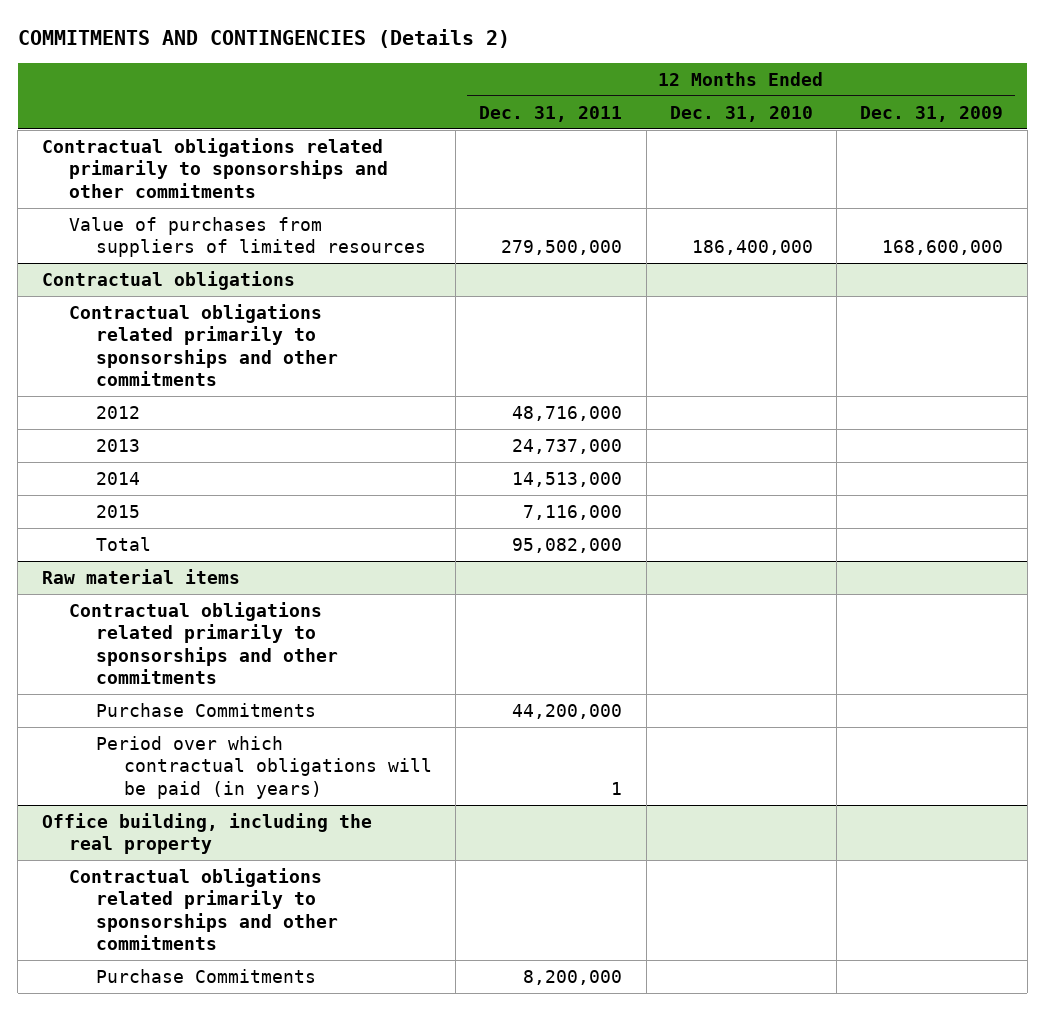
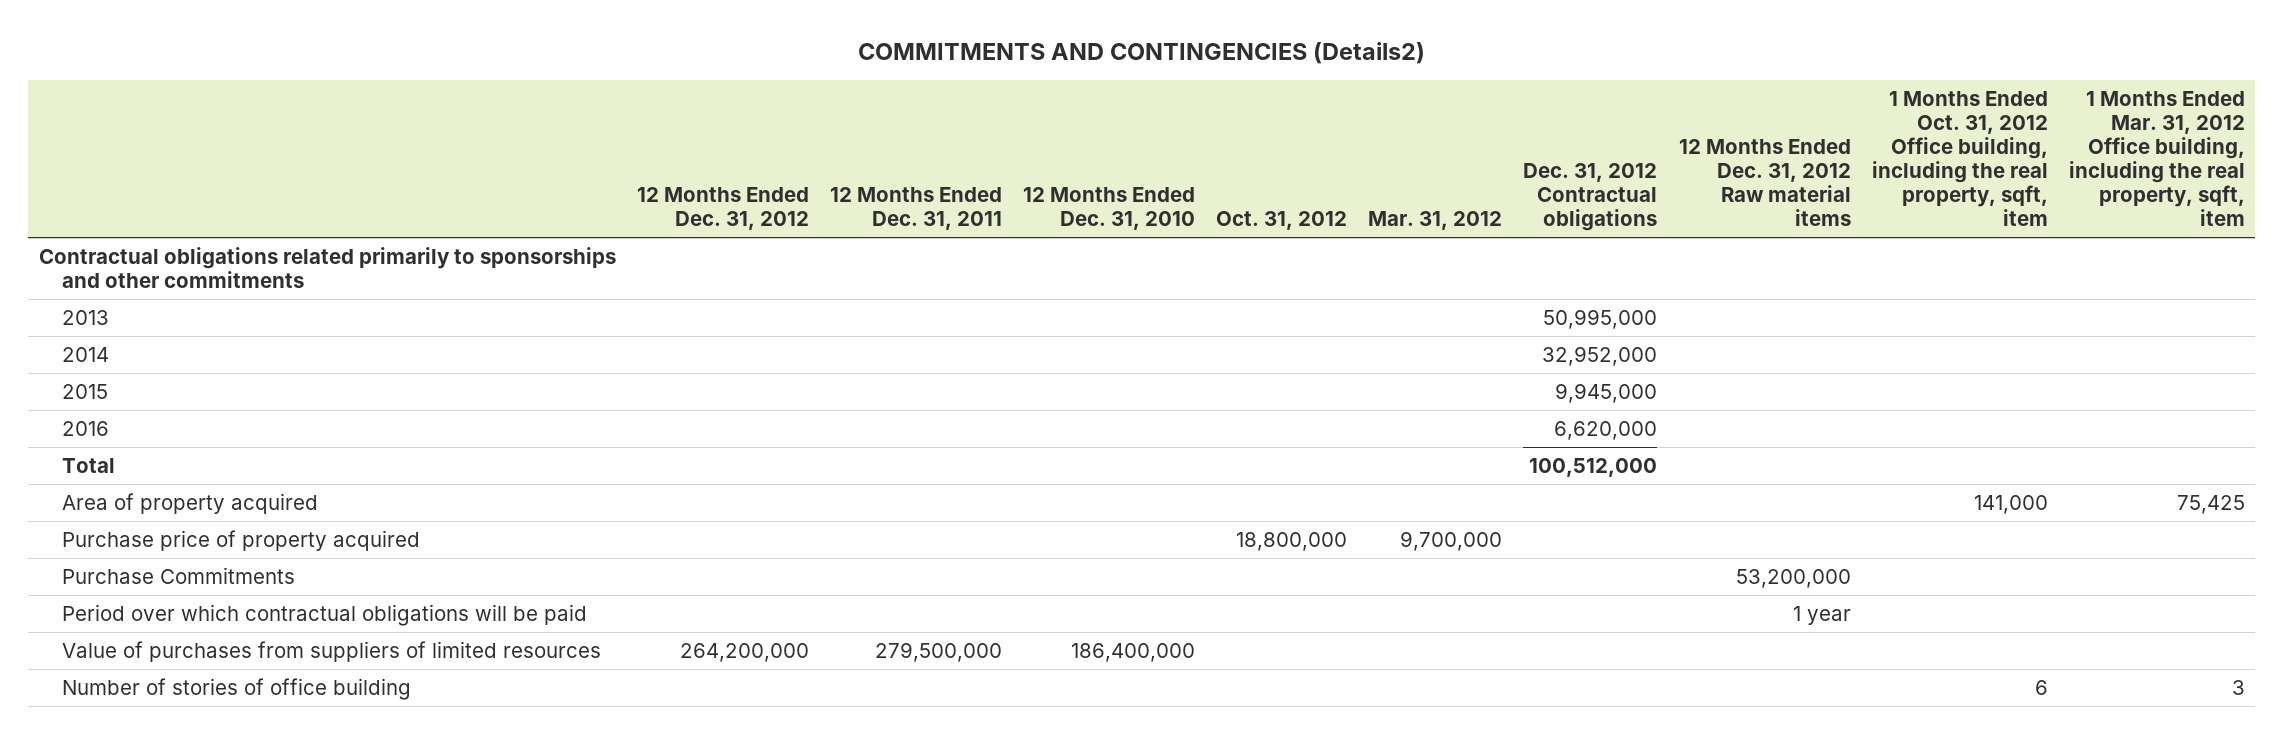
- COMMITMENTS AND CONTINGENCIES (Details 2)
+ COMMITMENTS AND CONTINGENCIES (Details2)
- | 12 Months Ended Dec. 31, 2011 | 12 Months Ended Dec. 31, 2010 | 12 Months Ended Dec. 31, 2009
+ | 12 Months Ended Dec. 31, 2012 | 12 Months Ended Dec. 31, 2011 | 12 Months Ended Dec. 31, 2010 | Oct. 31, 2012 | Mar. 31, 2012 | Dec. 31, 2012 Contractual obligations | 12 Months Ended Dec. 31, 2012 Raw material items | 1 Months Ended Oct. 31, 2012 Office building, including the real property, sqft, item | 1 Months Ended Mar. 31, 2012 Office building, including the real property, sqft, item
+ 2013 | | | | | | 50,995,000 | | |
+ 2014 | | | | | | 32,952,000 | | |
+ 2015 | | | | | | 9,945,000 | | |
+ 2016 | | | | | | 6,620,000 | | |
+ Total | | | | | | 100,512,000 | | |
+ Area of property acquired | | | | | | | | 141,000 | 75,425
+ Purchase price of property acquired | | | | 18,800,000 | 9,700,000 | | | |
+ Purchase Commitments | | | | | | | 53,200,000 | |
+ Period over which contractual obligations will be paid | | | | | | | 1 year | |
- Contractual obligations
- Contractual obligations related primarily to sponsorships and other commitments
- 2012 | 48,716,000 | |
- 2013 | 24,737,000 | |
- 2014 | 14,513,000 | |
- 2015 | 7,116,000 | |
- Total | 95,082,000 | |
- Raw material items
- Contractual obligations related primarily to sponsorships and other commitments
- Purchase Commitments | 44,200,000 | |
- Period over which contractual obligations will be paid (in years) | 1 | |
- Office building, including the real property
- Contractual obligations related primarily to sponsorships and other commitments
- Purchase Commitments | 8,200,000 | |
+ Number of stories of office building | | | | | | | | 6 | 3

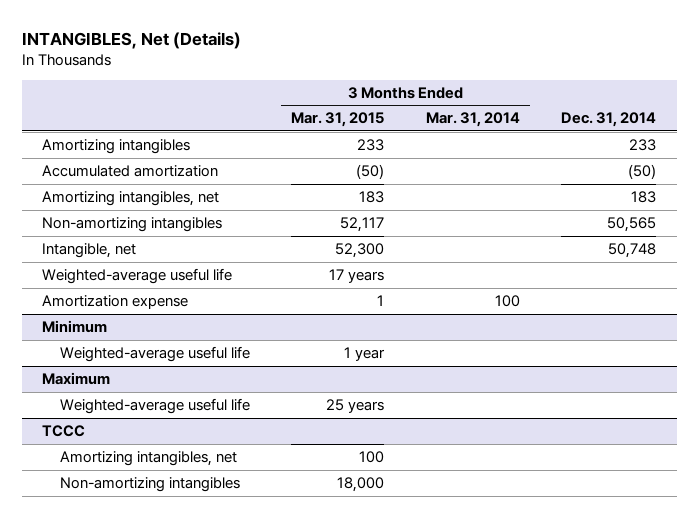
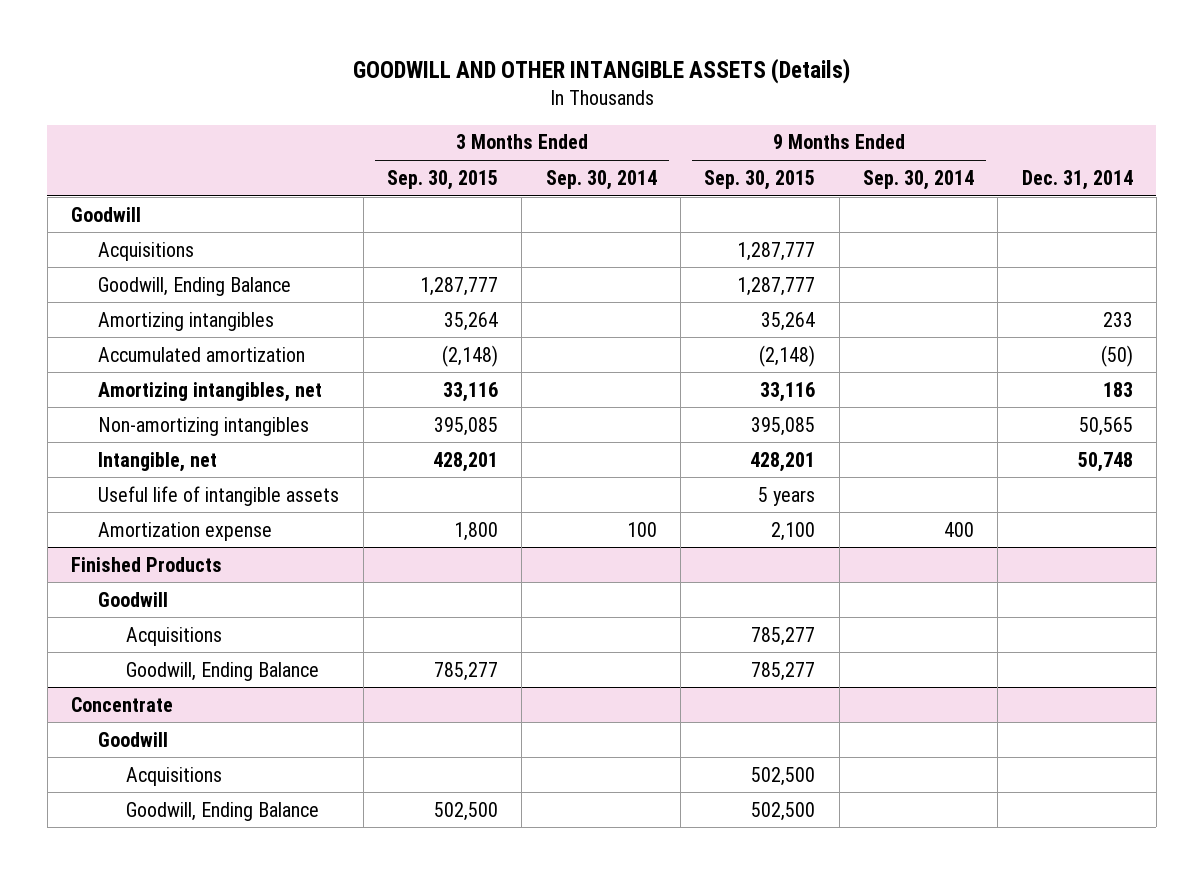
- INTANGIBLES, Net (Details)
+ GOODWILL AND OTHER INTANGIBLE ASSETS (Details)
- | 3 Months Ended Mar. 31, 2015 | 3 Months Ended Mar. 31, 2014 | Dec. 31, 2014
+ | 3 Months Ended Sep. 30, 2015 | 3 Months Ended Sep. 30, 2014 | 9 Months Ended Sep. 30, 2015 | 9 Months Ended Sep. 30, 2014 | Dec. 31, 2014
+ Goodwill
+ Acquisitions | | | 1,287,777 | |
+ Goodwill, Ending Balance | 1,287,777 | | 1,287,777 | |
- Weighted-average useful life | 17 years | |
+ Useful life of intangible assets | | | 5 years | |
- Minimum
- Weighted-average useful life | 1 year | |
- Maximum
- Weighted-average useful life | 25 years | |
- TCCC
- Amortizing intangibles, net | 100 | |
- Non-amortizing intangibles | 18,000 | |
+ Finished Products
+ Goodwill
+ Acquisitions | | | 785,277 | |
+ Goodwill, Ending Balance | 785,277 | | 785,277 | |
+ Concentrate
+ Goodwill
+ Acquisitions | | | 502,500 | |
+ Goodwill, Ending Balance | 502,500 | | 502,500 | |

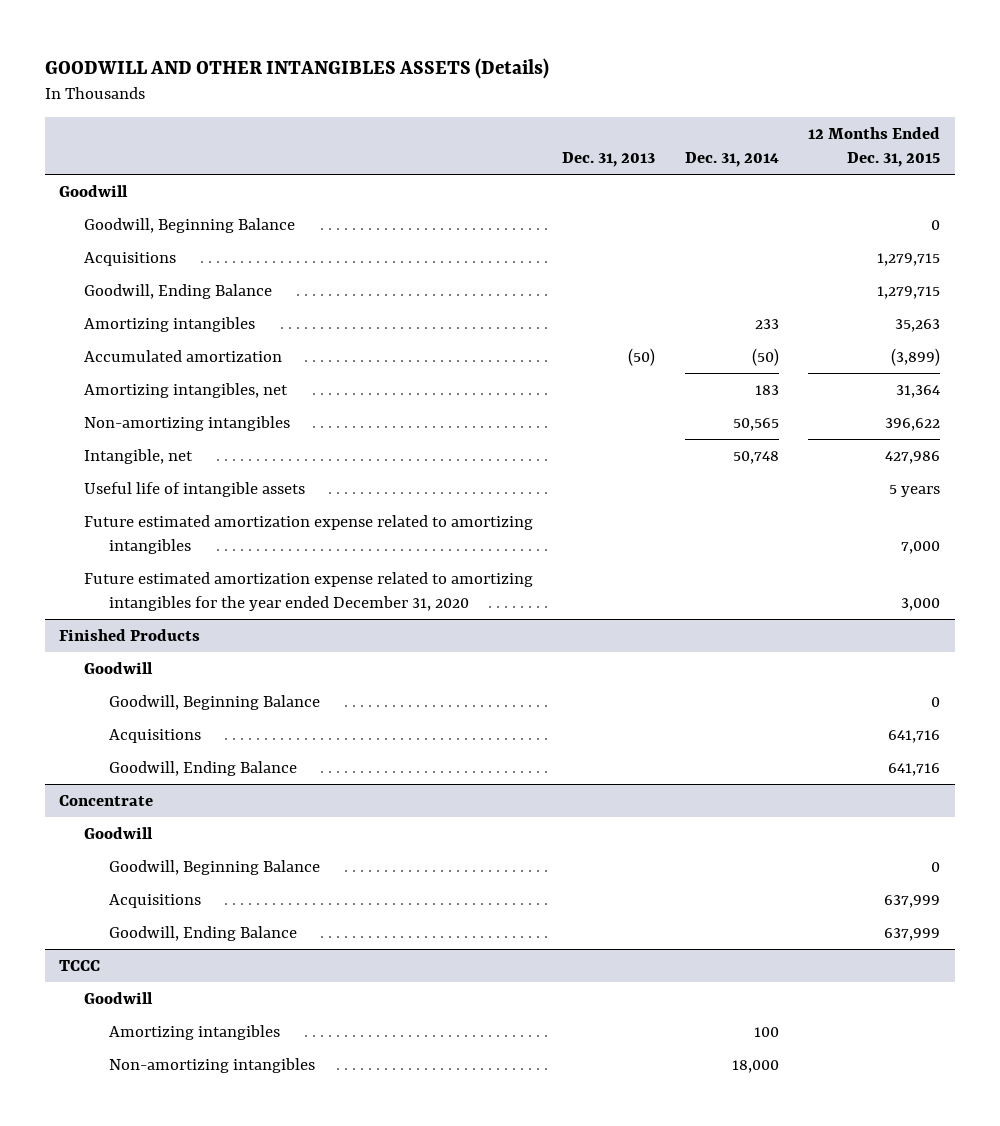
- GOODWILL AND OTHER INTANGIBLE ASSETS (Details)
+ GOODWILL AND OTHER INTANGIBLES ASSETS (Details)
- | 3 Months Ended Sep. 30, 2015 | 3 Months Ended Sep. 30, 2014 | 9 Months Ended Sep. 30, 2015 | 9 Months Ended Sep. 30, 2014 | Dec. 31, 2014
+ | Dec. 31, 2013 | Dec. 31, 2014 | 12 Months Ended Dec. 31, 2015
+ Goodwill, Beginning Balance | | | 0
- Amortization expense | 1,800 | 100 | 2,100 | 400 |
+ Future estimated amortization expense related to amortizing intangibles | | | 7,000
+ Future estimated amortization expense related to amortizing intangibles for the year ended December 31, 2020 | | | 3,000
@ Finished Products
+ Goodwill, Beginning Balance | | | 0
@ Concentrate
+ Goodwill, Beginning Balance | | | 0
+ TCCC
+ Goodwill
+ Amortizing intangibles | | 100 |
+ Non-amortizing intangibles | | 18,000 |

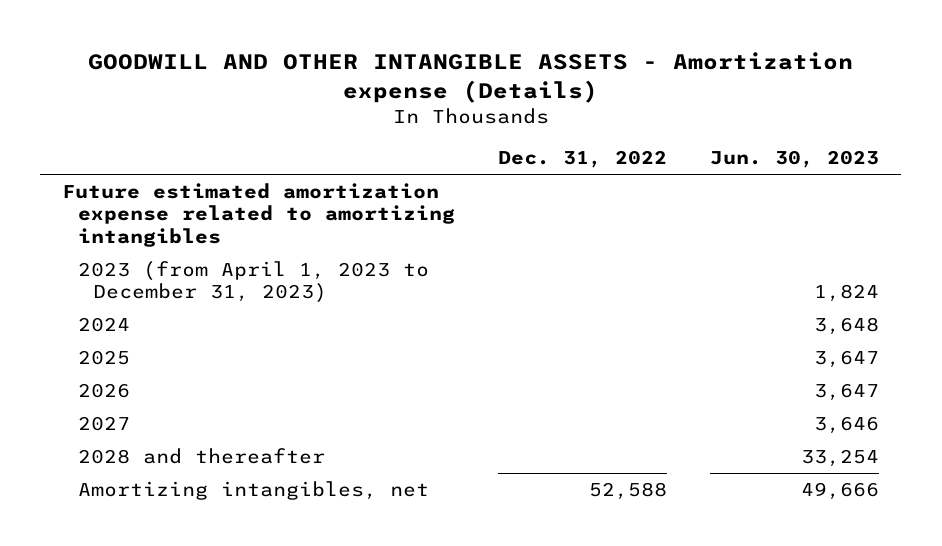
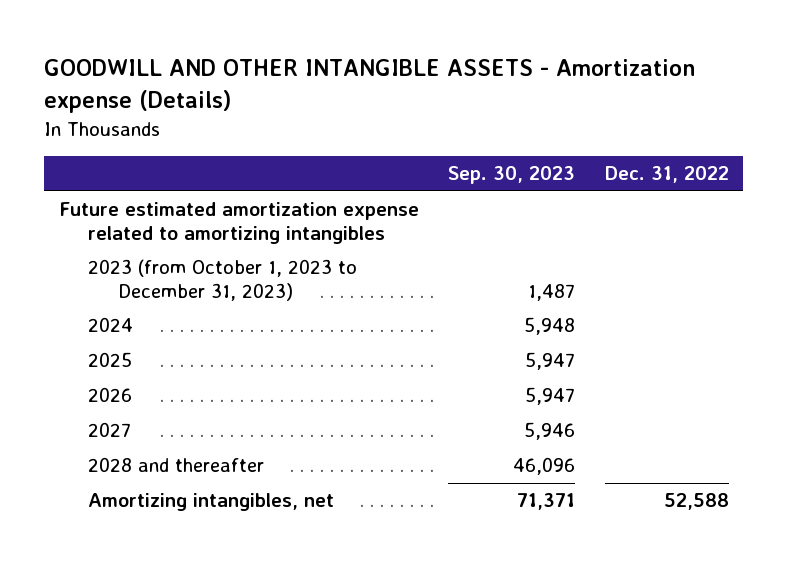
- | Dec. 31, 2022 | Jun. 30, 2023
+ | Sep. 30, 2023 | Dec. 31, 2022
- 2023 (from April 1, 2023 to December 31, 2023) | | 1,824
+ 2023 (from October 1, 2023 to December 31, 2023) | 1,487 |

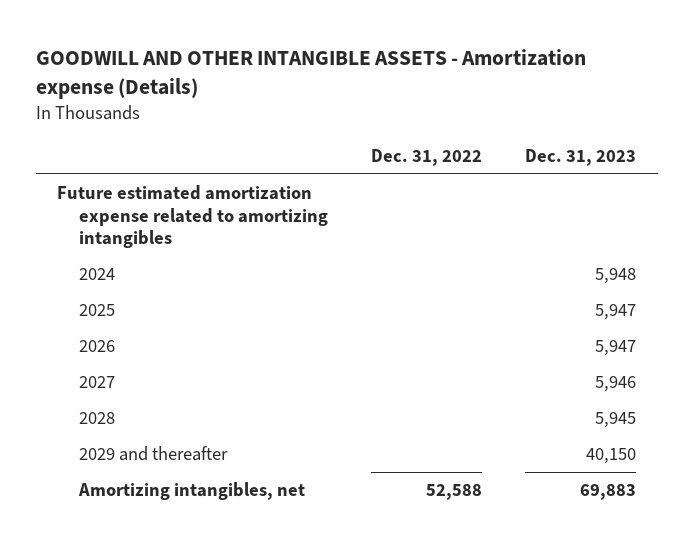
- | Sep. 30, 2023 | Dec. 31, 2022
+ | Dec. 31, 2022 | Dec. 31, 2023
- 2023 (from October 1, 2023 to December 31, 2023) | 1,487 |
- 2028 and thereafter | 46,096 |
+ 2028 | | 5,945
+ 2029 and thereafter | | 40,150

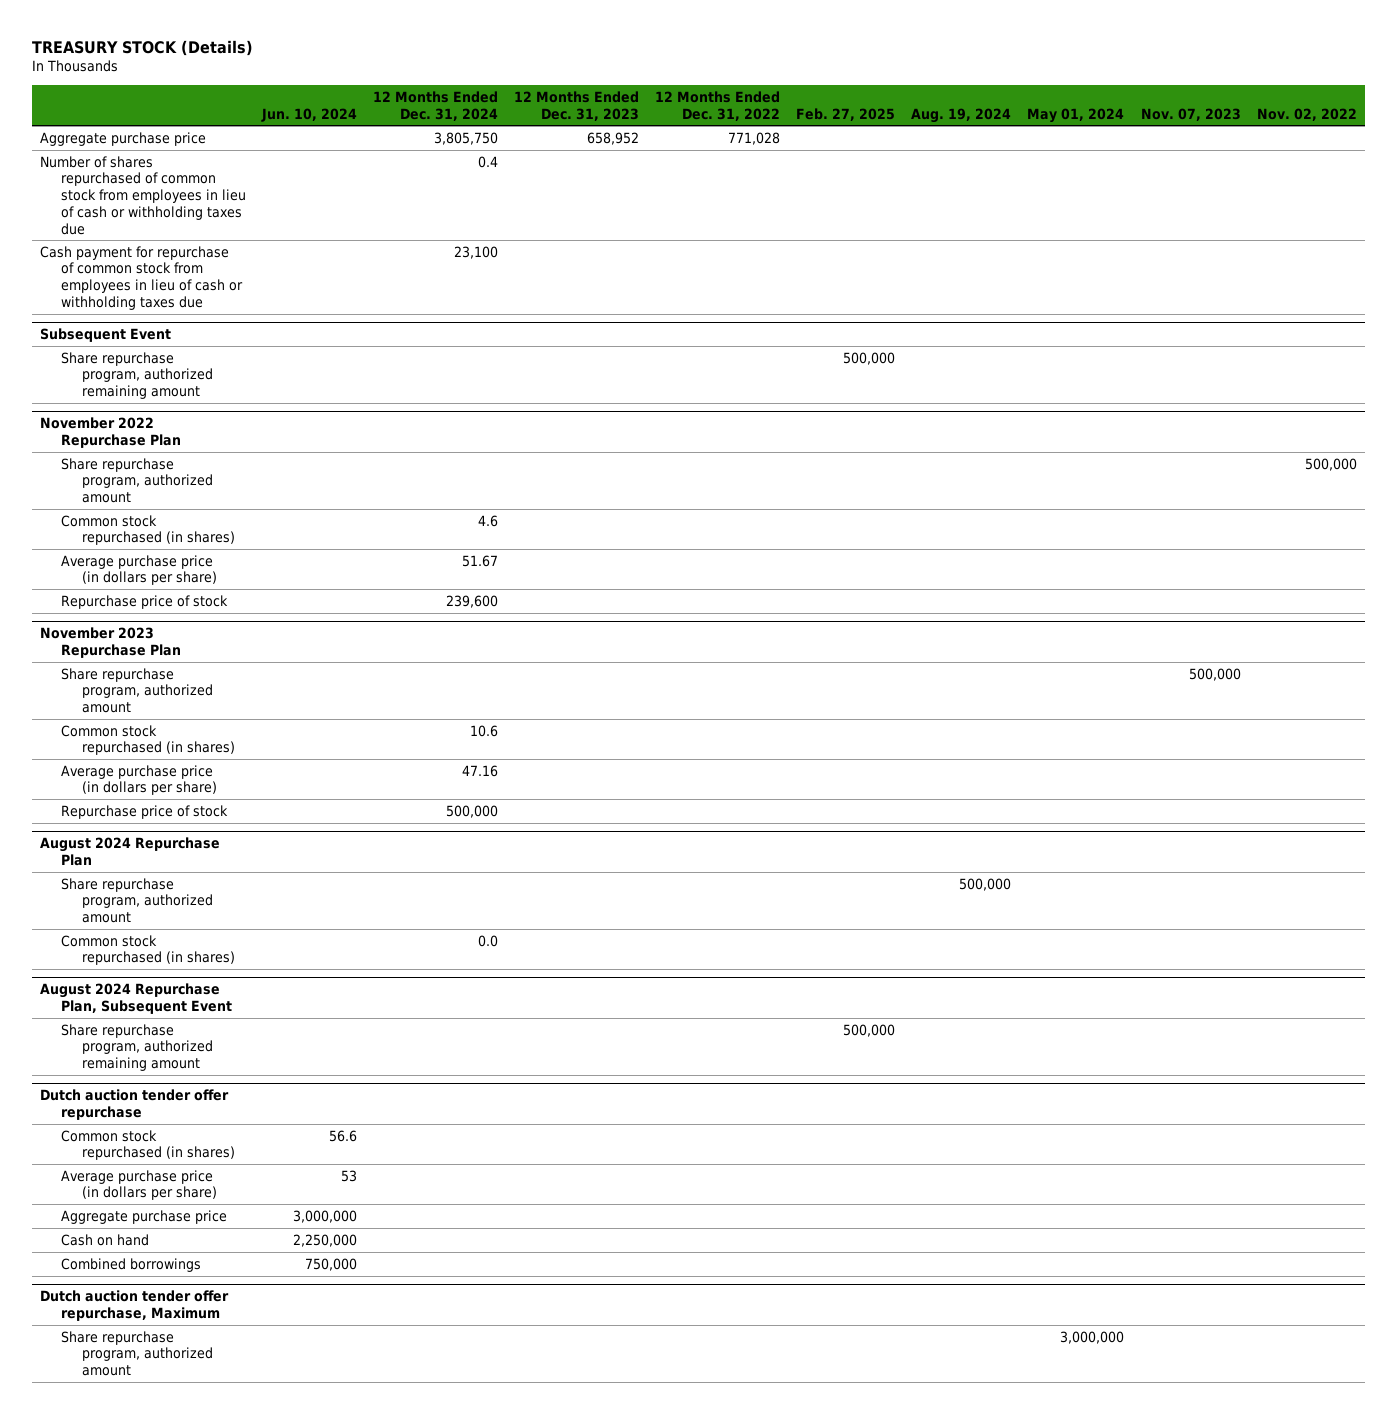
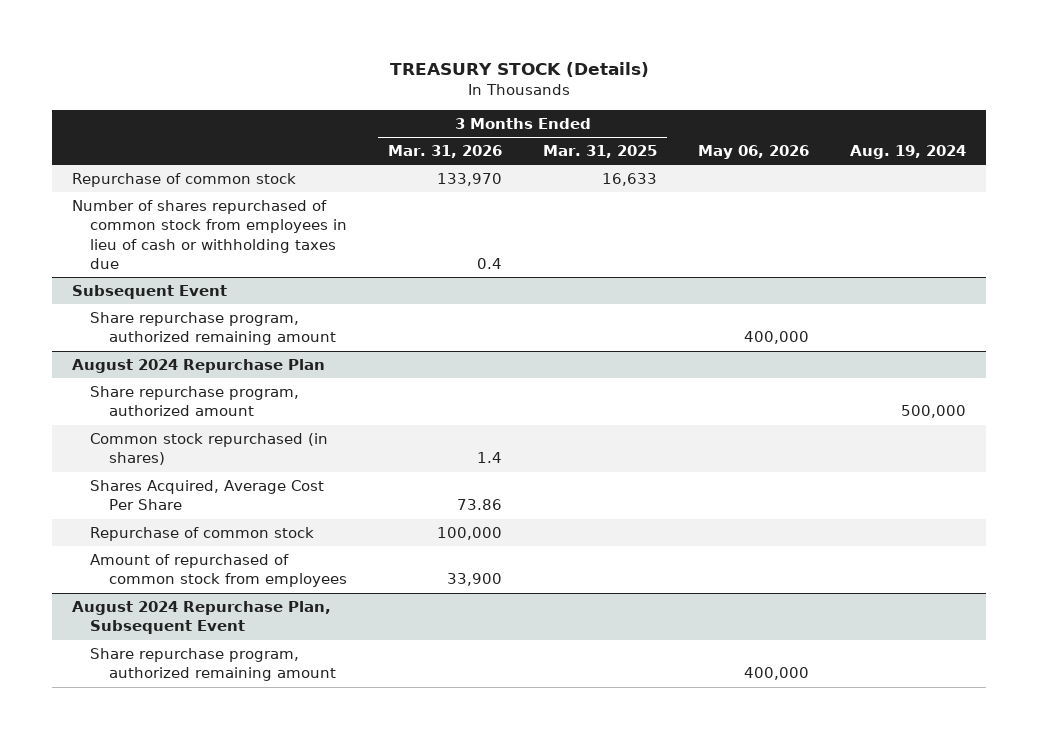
- | Jun. 10, 2024 | 12 Months Ended Dec. 31, 2024 | 12 Months Ended Dec. 31, 2023 | 12 Months Ended Dec. 31, 2022 | Feb. 27, 2025 | Aug. 19, 2024 | May 01, 2024 | Nov. 07, 2023 | Nov. 02, 2022
+ | 3 Months Ended Mar. 31, 2026 | 3 Months Ended Mar. 31, 2025 | May 06, 2026 | Aug. 19, 2024
- Aggregate purchase price | | 3,805,750 | 658,952 | 771,028 | | | | |
+ Repurchase of common stock | 133,970 | 16,633 | |
- Cash payment for repurchase of common stock from employees in lieu of cash or withholding taxes due | | 23,100 | | | | | | |
- November 2022 Repurchase Plan
- Share repurchase program, authorized amount | | | | | | | | | 500,000
- Common stock repurchased (in shares) | | 4.6 | | | | | | |
- Average purchase price (in dollars per share) | | 51.67 | | | | | | |
- Repurchase price of stock | | 239,600 | | | | | | |
- November 2023 Repurchase Plan
- Share repurchase program, authorized amount | | | | | | | | 500,000 |
- Common stock repurchased (in shares) | | 10.6 | | | | | | |
- Average purchase price (in dollars per share) | | 47.16 | | | | | | |
- Repurchase price of stock | | 500,000 | | | | | | |
@ August 2024 Repurchase Plan
+ Shares Acquired, Average Cost Per Share | 73.86 | | |
+ Repurchase of common stock | 100,000 | | |
+ Amount of repurchased of common stock from employees | 33,900 | | |
- Dutch auction tender offer repurchase
- Common stock repurchased (in shares) | 56.6 | | | | | | | |
- Average purchase price (in dollars per share) | 53 | | | | | | | |
- Aggregate purchase price | 3,000,000 | | | | | | | |
- Cash on hand | 2,250,000 | | | | | | | |
- Combined borrowings | 750,000 | | | | | | | |
- Dutch auction tender offer repurchase, Maximum
- Share repurchase program, authorized amount | | | | | | | 3,000,000 | |

